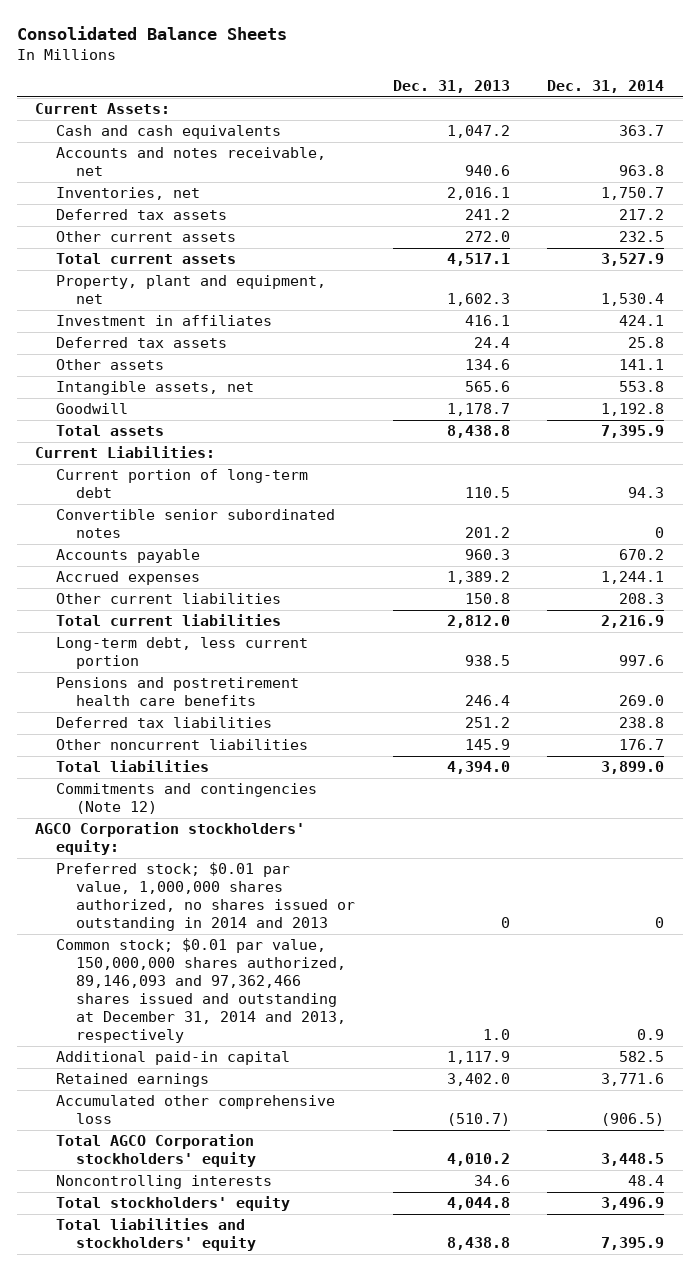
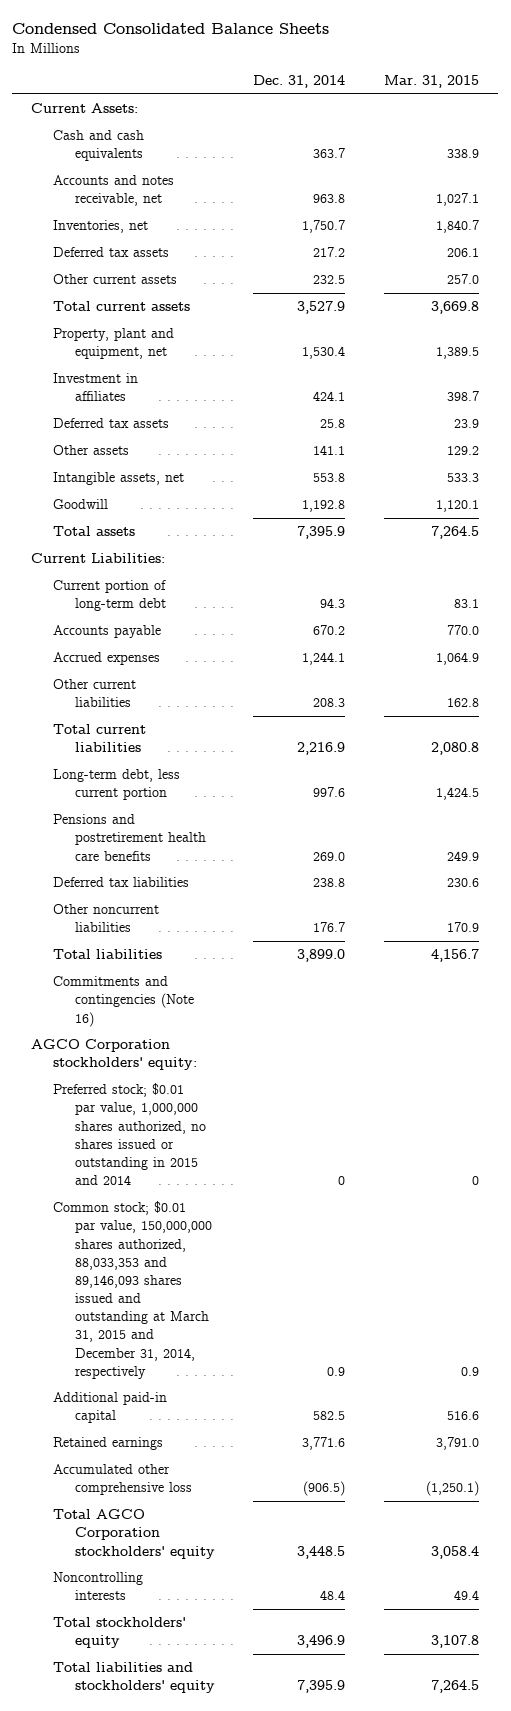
- Consolidated Balance Sheets
+ Condensed Consolidated Balance Sheets
- | Dec. 31, 2013 | Dec. 31, 2014
+ | Dec. 31, 2014 | Mar. 31, 2015
- Convertible senior subordinated notes | 201.2 | 0
- Commitments and contingencies (Note 12)
+ Commitments and contingencies (Note 16)
- Preferred stock; $0.01 par value, 1,000,000 shares authorized, no shares issued or outstanding in 2014 and 2013 | 0 | 0
- Common stock; $0.01 par value, 150,000,000 shares authorized, 89,146,093 and 97,362,466 shares issued and outstanding at December 31, 2014 and 2013, respectively | 1.0 | 0.9
+ Preferred stock; $0.01 par value, 1,000,000 shares authorized, no shares issued or outstanding in 2015 and 2014 | 0 | 0
+ Common stock; $0.01 par value, 150,000,000 shares authorized, 88,033,353 and 89,146,093 shares issued and outstanding at March 31, 2015 and December 31, 2014, respectively | 0.9 | 0.9

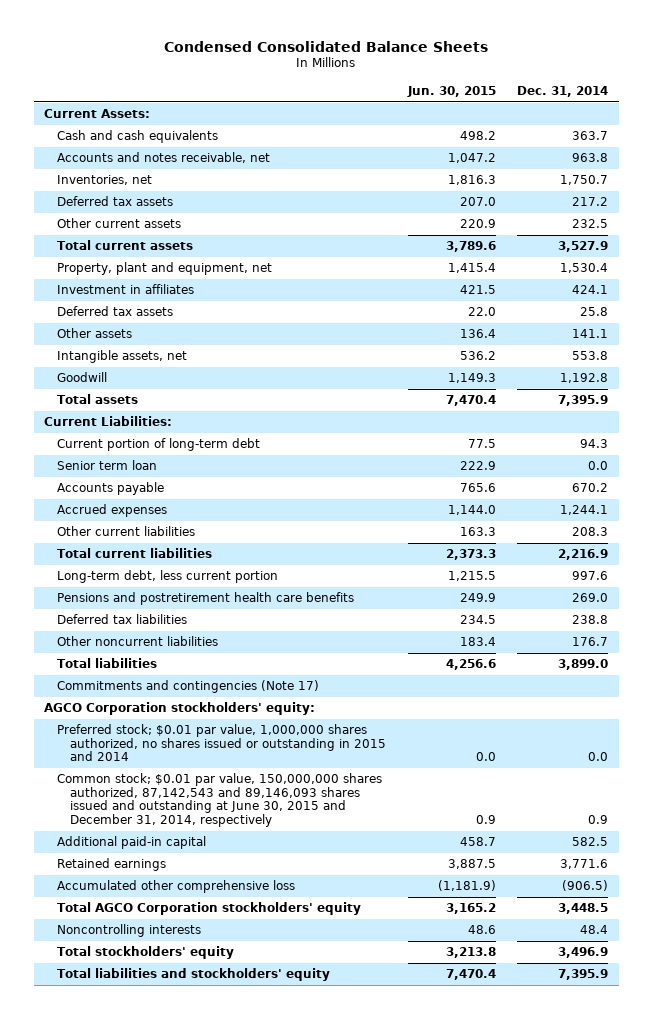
- | Dec. 31, 2014 | Mar. 31, 2015
+ | Jun. 30, 2015 | Dec. 31, 2014
+ Senior term loan | 222.9 | 0.0
- Commitments and contingencies (Note 16)
+ Commitments and contingencies (Note 17)
- Preferred stock; $0.01 par value, 1,000,000 shares authorized, no shares issued or outstanding in 2015 and 2014 | 0 | 0
- Common stock; $0.01 par value, 150,000,000 shares authorized, 88,033,353 and 89,146,093 shares issued and outstanding at March 31, 2015 and December 31, 2014, respectively | 0.9 | 0.9
+ Preferred stock; $0.01 par value, 1,000,000 shares authorized, no shares issued or outstanding in 2015 and 2014 | 0.0 | 0.0
+ Common stock; $0.01 par value, 150,000,000 shares authorized, 87,142,543 and 89,146,093 shares issued and outstanding at June 30, 2015 and December 31, 2014, respectively | 0.9 | 0.9

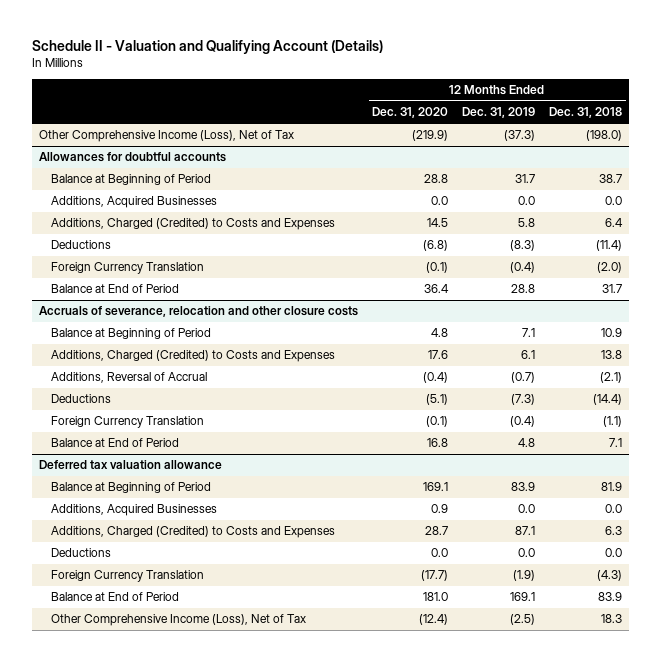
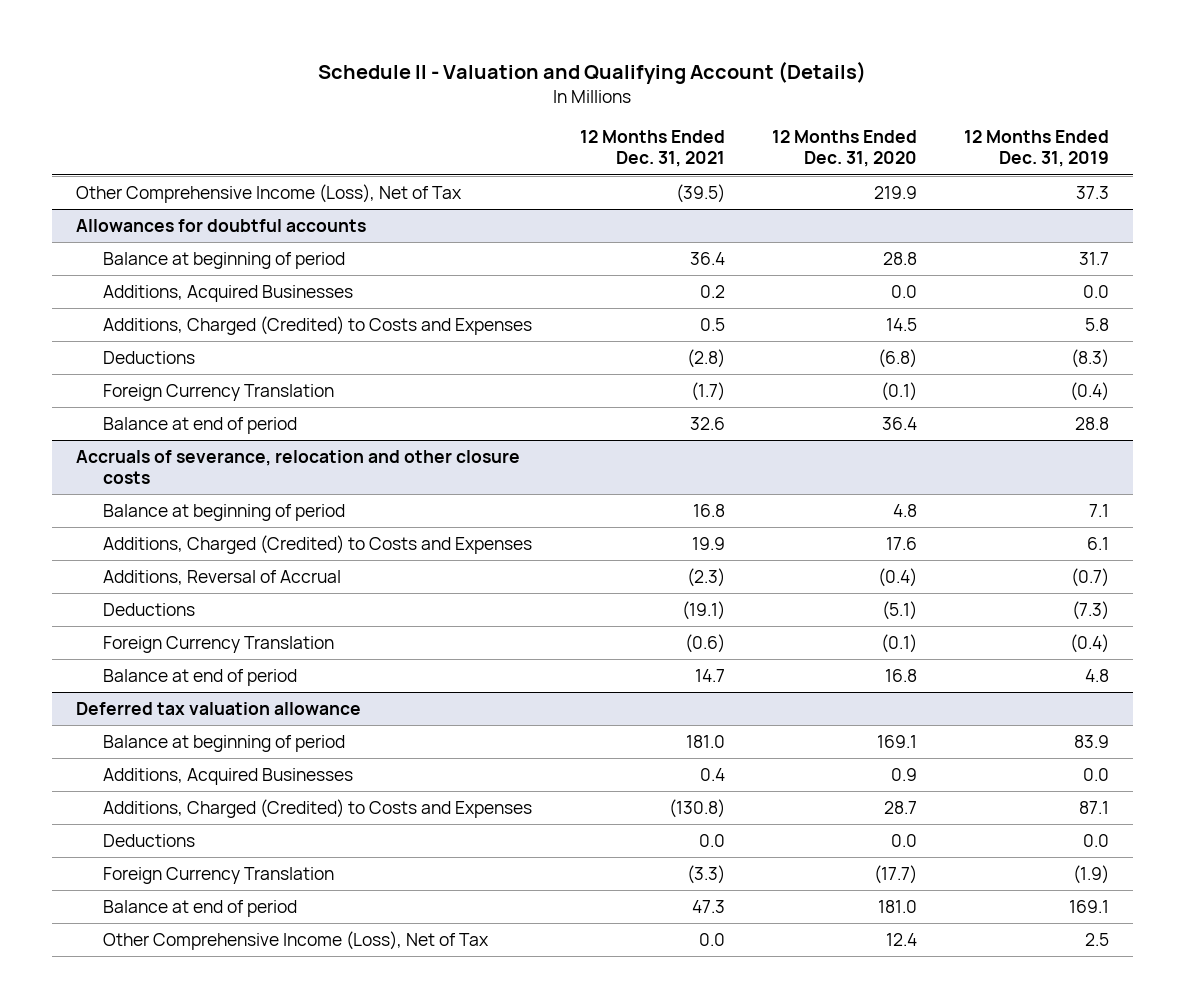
- | 12 Months Ended Dec. 31, 2020 | 12 Months Ended Dec. 31, 2019 | 12 Months Ended Dec. 31, 2018
+ | 12 Months Ended Dec. 31, 2021 | 12 Months Ended Dec. 31, 2020 | 12 Months Ended Dec. 31, 2019
- Other Comprehensive Income (Loss), Net of Tax | (219.9) | (37.3) | (198.0)
+ Other Comprehensive Income (Loss), Net of Tax | (39.5) | 219.9 | 37.3
@ Allowances for doubtful accounts
- Balance at Beginning of Period | 28.8 | 31.7 | 38.7
+ Balance at beginning of period | 36.4 | 28.8 | 31.7
- Balance at End of Period | 36.4 | 28.8 | 31.7
+ Balance at end of period | 32.6 | 36.4 | 28.8
@ Accruals of severance, relocation and other closure costs
- Balance at Beginning of Period | 4.8 | 7.1 | 10.9
+ Balance at beginning of period | 16.8 | 4.8 | 7.1
- Balance at End of Period | 16.8 | 4.8 | 7.1
+ Balance at end of period | 14.7 | 16.8 | 4.8
@ Deferred tax valuation allowance
- Balance at Beginning of Period | 169.1 | 83.9 | 81.9
+ Balance at beginning of period | 181.0 | 169.1 | 83.9
- Balance at End of Period | 181.0 | 169.1 | 83.9
- Other Comprehensive Income (Loss), Net of Tax | (12.4) | (2.5) | 18.3
+ Balance at end of period | 47.3 | 181.0 | 169.1
+ Other Comprehensive Income (Loss), Net of Tax | 0.0 | 12.4 | 2.5

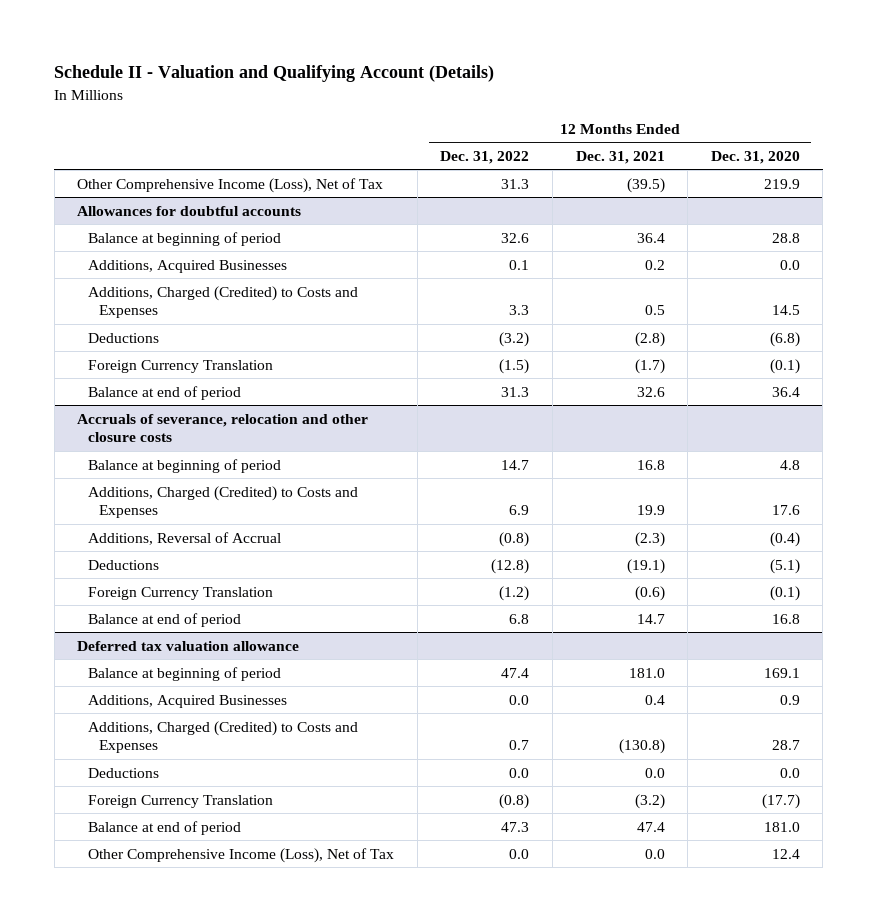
- | 12 Months Ended Dec. 31, 2021 | 12 Months Ended Dec. 31, 2020 | 12 Months Ended Dec. 31, 2019
+ | 12 Months Ended Dec. 31, 2022 | 12 Months Ended Dec. 31, 2021 | 12 Months Ended Dec. 31, 2020
@ Deferred tax valuation allowance
- Foreign Currency Translation | (3.3) | (17.7) | (1.9)
- Balance at end of period | 47.3 | 181.0 | 169.1
+ Foreign Currency Translation | (0.8) | (3.2) | (17.7)
+ Balance at end of period | 47.3 | 47.4 | 181.0

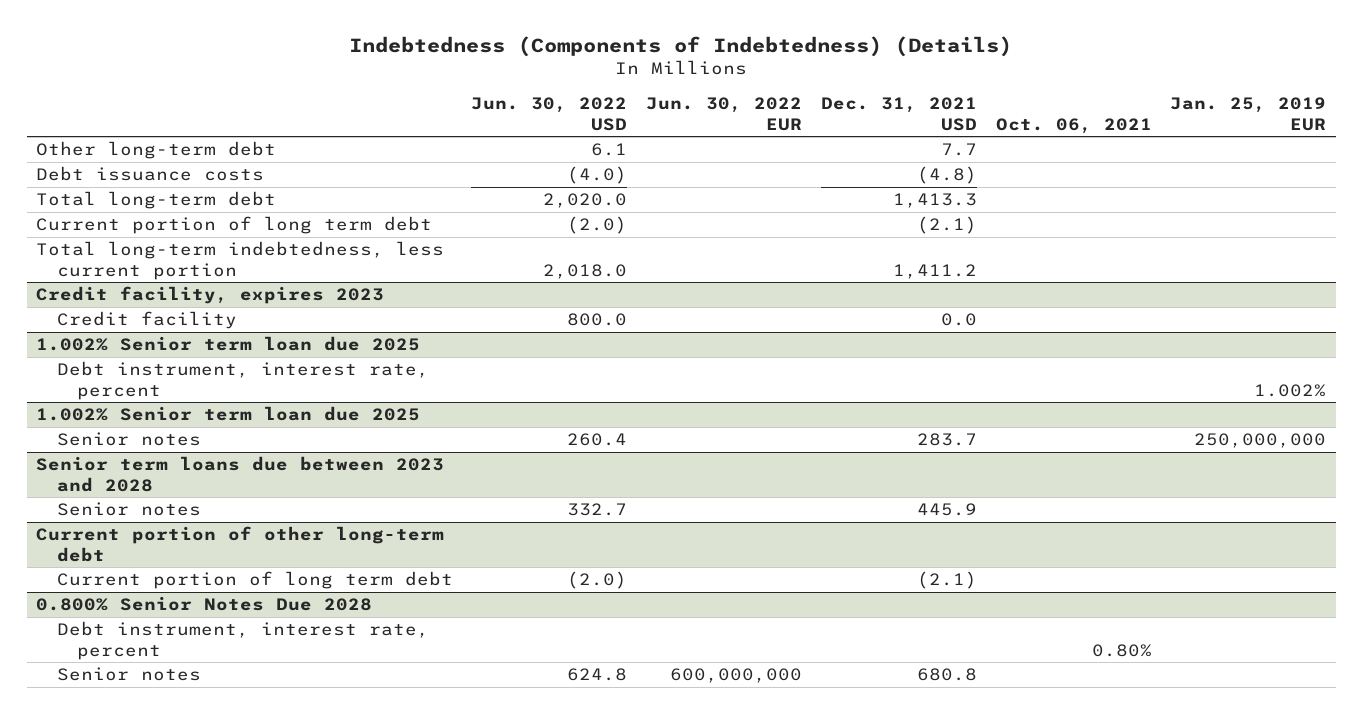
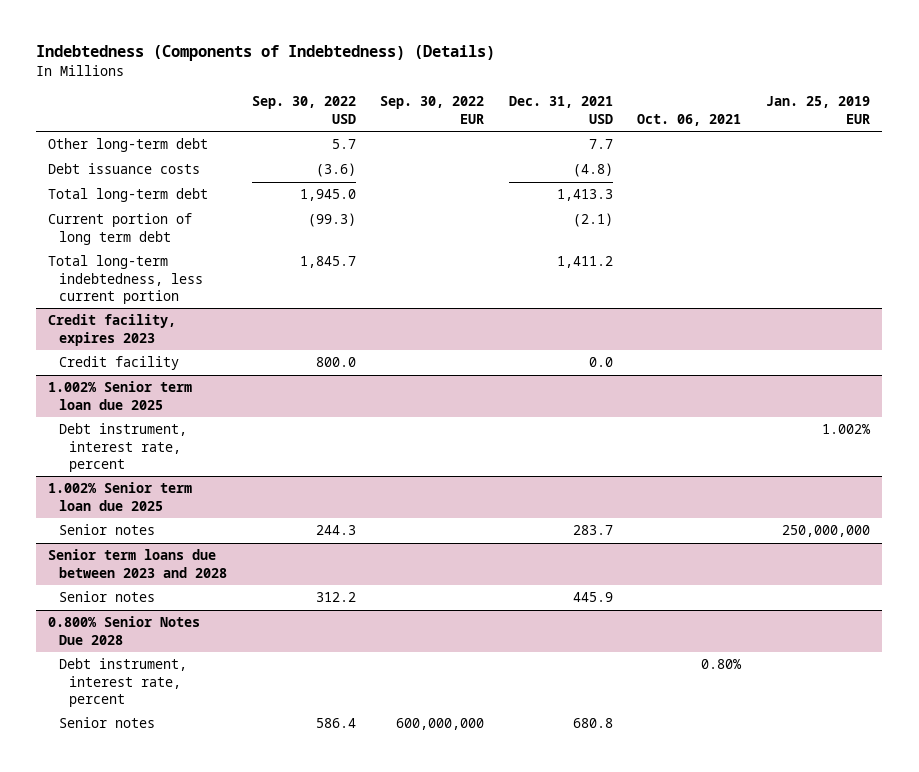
- | Jun. 30, 2022 USD | Jun. 30, 2022 EUR | Dec. 31, 2021 USD | Oct. 06, 2021 | Jan. 25, 2019 EUR
+ | Sep. 30, 2022 USD | Sep. 30, 2022 EUR | Dec. 31, 2021 USD | Oct. 06, 2021 | Jan. 25, 2019 EUR
- Current portion of other long-term debt
- Current portion of long term debt | (2.0) | | (2.1) | |

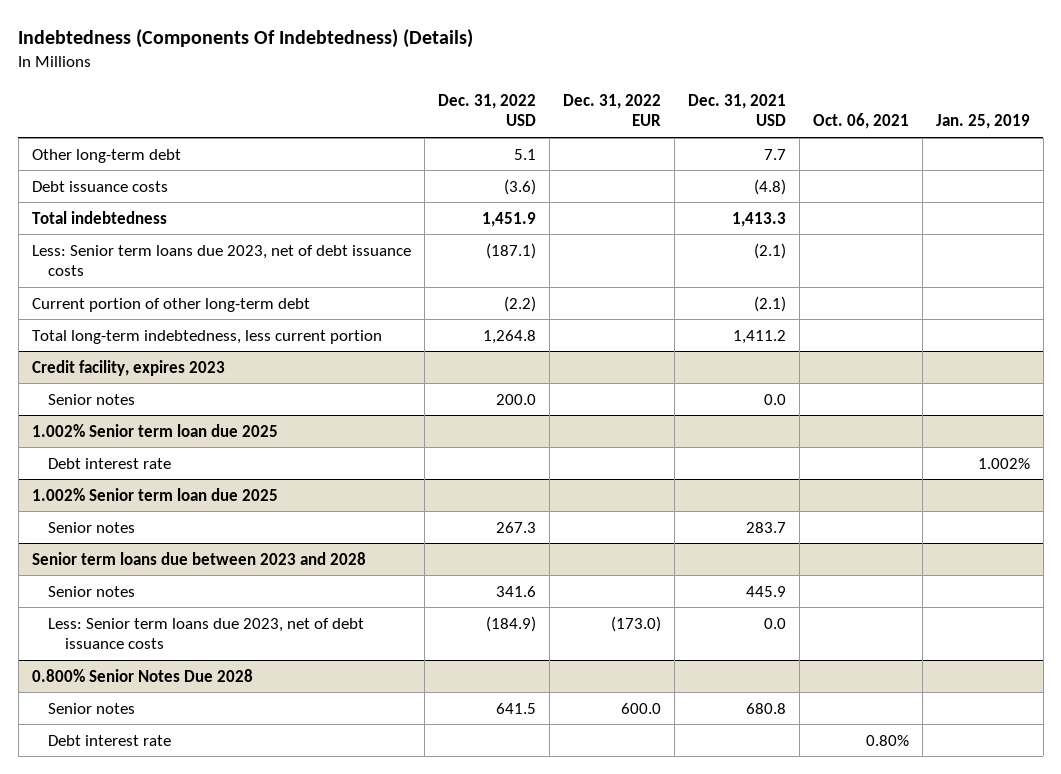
- Indebtedness (Components of Indebtedness) (Details)
+ Indebtedness (Components Of Indebtedness) (Details)
- | Sep. 30, 2022 USD | Sep. 30, 2022 EUR | Dec. 31, 2021 USD | Oct. 06, 2021 | Jan. 25, 2019 EUR
+ | Dec. 31, 2022 USD | Dec. 31, 2022 EUR | Dec. 31, 2021 USD | Oct. 06, 2021 | Jan. 25, 2019
- Total long-term debt | 1,945.0 | | 1,413.3 | |
- Current portion of long term debt | (99.3) | | (2.1) | |
+ Total indebtedness | 1,451.9 | | 1,413.3 | |
+ Less: Senior term loans due 2023, net of debt issuance costs | (187.1) | | (2.1) | |
+ Current portion of other long-term debt | (2.2) | | (2.1) | |
@ Credit facility, expires 2023
- Credit facility | 800.0 | | 0.0 | |
+ Senior notes | 200.0 | | 0.0 | |
@ 1.002% Senior term loan due 2025
- Debt instrument, interest rate, percent | | | | | 1.002%
+ Debt interest rate | | | | | 1.002%
@ Senior term loans due between 2023 and 2028
+ Less: Senior term loans due 2023, net of debt issuance costs | (184.9) | (173.0) | 0.0 | |
@ 0.800% Senior Notes Due 2028
- Debt instrument, interest rate, percent | | | | 0.80% |
+ Debt interest rate | | | | 0.80% |

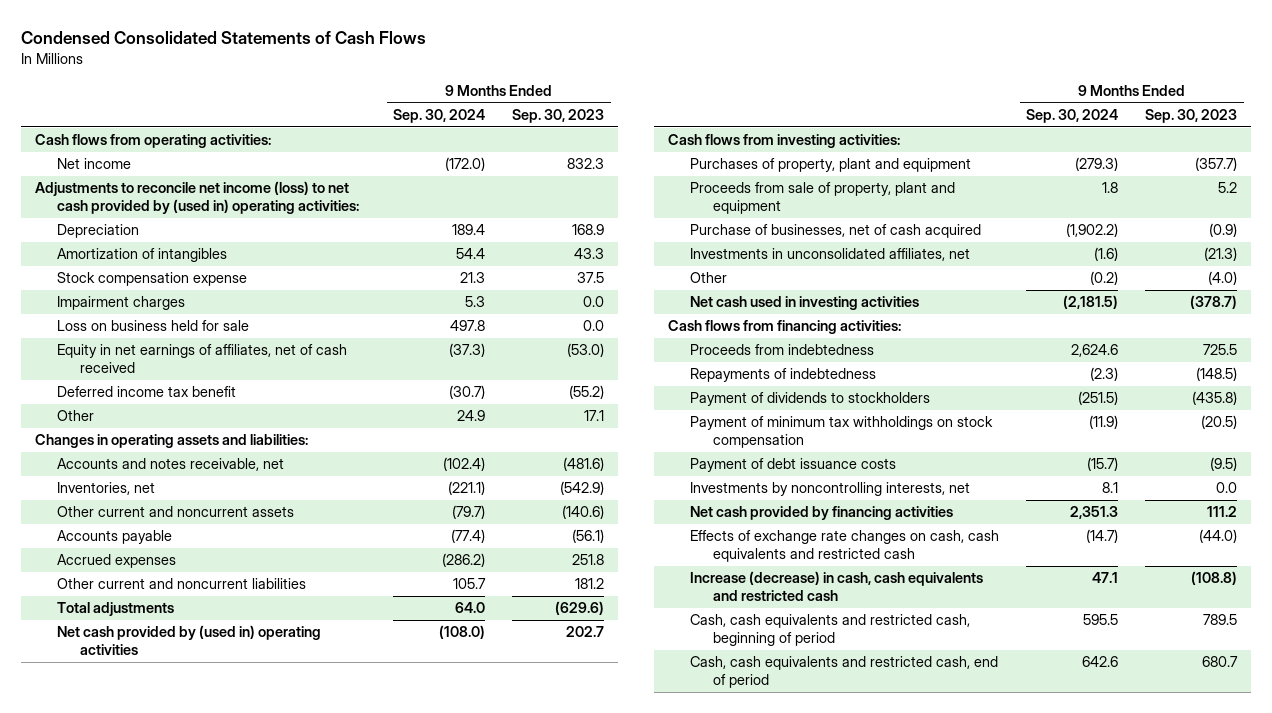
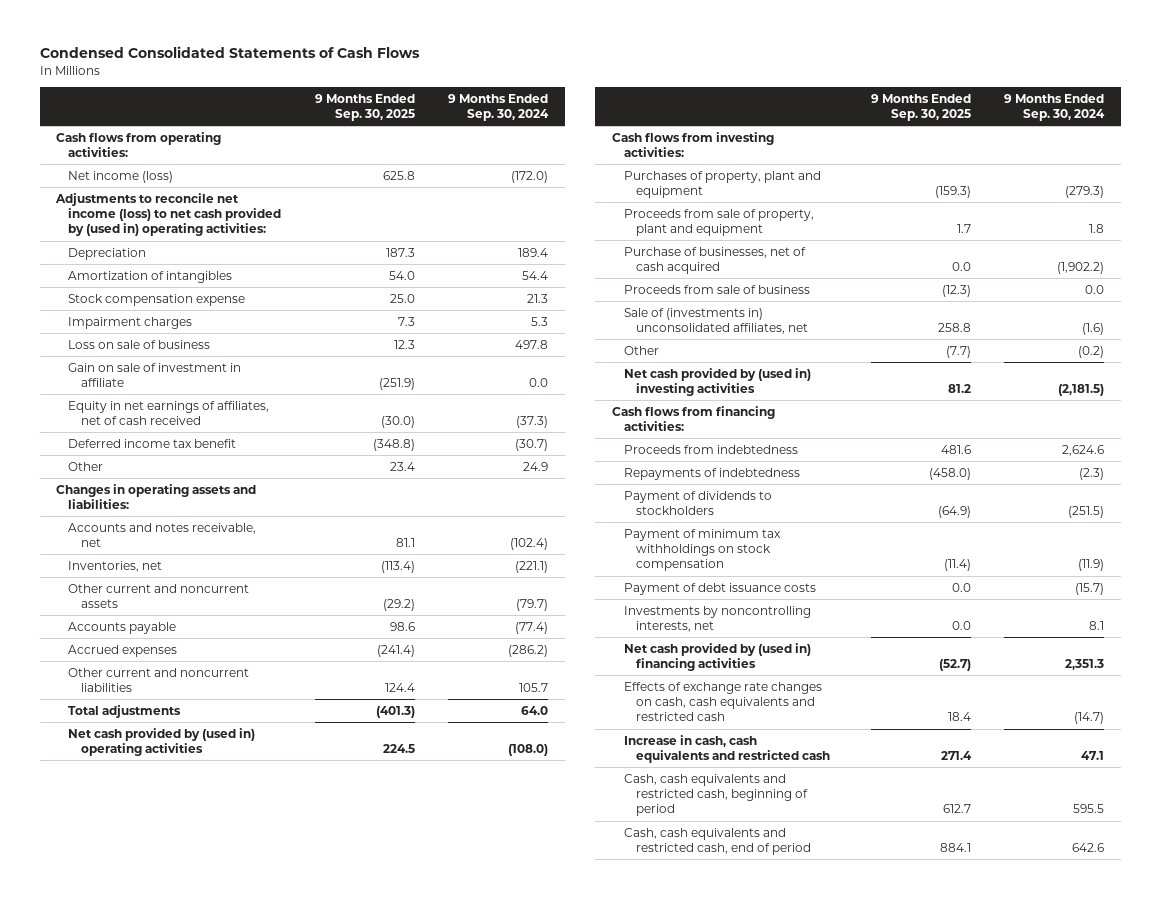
- | 9 Months Ended Sep. 30, 2024 | 9 Months Ended Sep. 30, 2023
+ | 9 Months Ended Sep. 30, 2025 | 9 Months Ended Sep. 30, 2024
- Net income | (172.0) | 832.3
+ Net income (loss) | 625.8 | (172.0)
- Loss on business held for sale | 497.8 | 0.0
+ Loss on sale of business | 12.3 | 497.8
+ Gain on sale of investment in affiliate | (251.9) | 0.0
- Investments in unconsolidated affiliates, net | (1.6) | (21.3)
+ Proceeds from sale of business | (12.3) | 0.0
+ Sale of (investments in) unconsolidated affiliates, net | 258.8 | (1.6)
- Net cash used in investing activities | (2,181.5) | (378.7)
+ Net cash provided by (used in) investing activities | 81.2 | (2,181.5)
- Net cash provided by financing activities | 2,351.3 | 111.2
+ Net cash provided by (used in) financing activities | (52.7) | 2,351.3
- Increase (decrease) in cash, cash equivalents and restricted cash | 47.1 | (108.8)
+ Increase in cash, cash equivalents and restricted cash | 271.4 | 47.1

